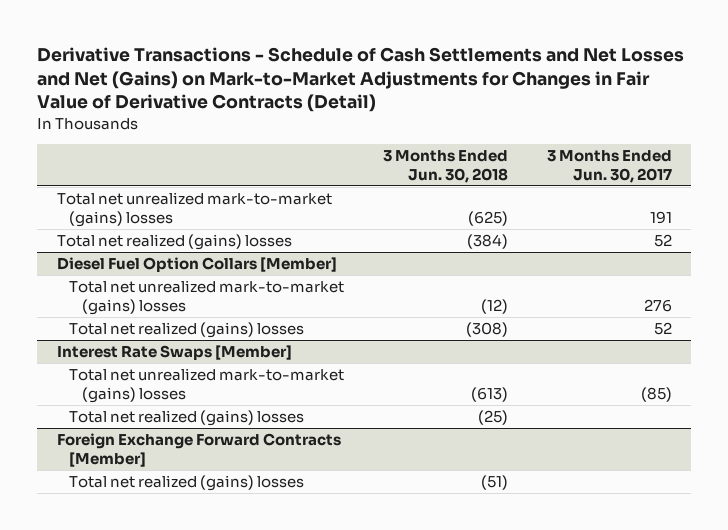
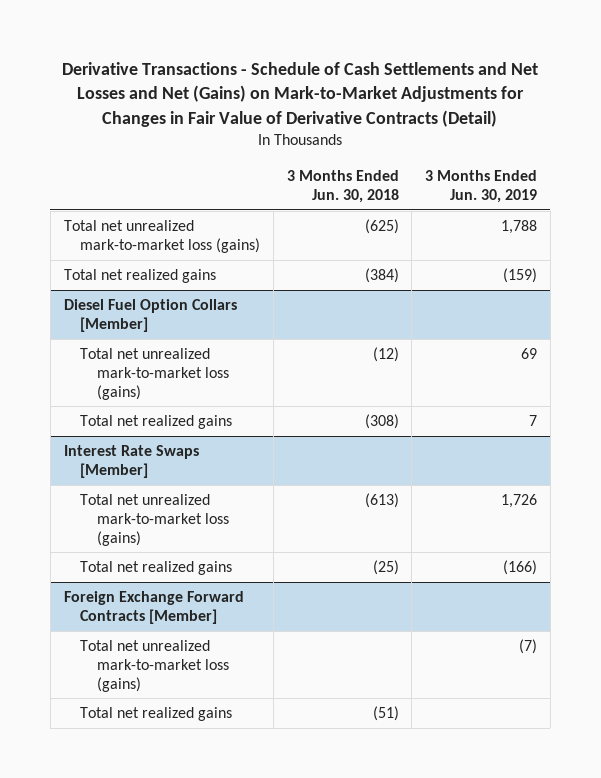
- | 3 Months Ended Jun. 30, 2018 | 3 Months Ended Jun. 30, 2017
+ | 3 Months Ended Jun. 30, 2018 | 3 Months Ended Jun. 30, 2019
- Total net unrealized mark-to-market (gains) losses | (625) | 191
- Total net realized (gains) losses | (384) | 52
+ Total net unrealized mark-to-market loss (gains) | (625) | 1,788
+ Total net realized gains | (384) | (159)
@ Diesel Fuel Option Collars [Member]
- Total net unrealized mark-to-market (gains) losses | (12) | 276
- Total net realized (gains) losses | (308) | 52
+ Total net unrealized mark-to-market loss (gains) | (12) | 69
+ Total net realized gains | (308) | 7
@ Interest Rate Swaps [Member]
- Total net unrealized mark-to-market (gains) losses | (613) | (85)
- Total net realized (gains) losses | (25) |
+ Total net unrealized mark-to-market loss (gains) | (613) | 1,726
+ Total net realized gains | (25) | (166)
@ Foreign Exchange Forward Contracts [Member]
- Total net realized (gains) losses | (51) |
+ Total net unrealized mark-to-market loss (gains) | | (7)
+ Total net realized gains | (51) |

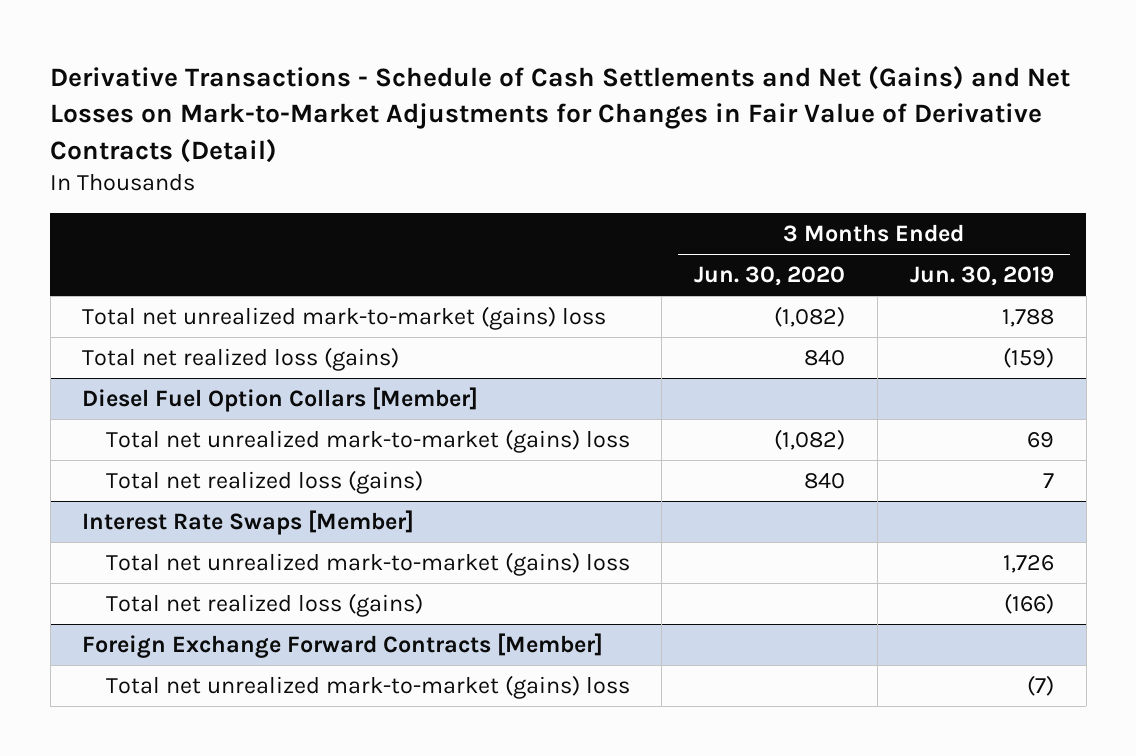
- Derivative Transactions - Schedule of Cash Settlements and Net Losses and Net (Gains) on Mark-to-Market Adjustments for Changes in Fair Value of Derivative Contracts (Detail)
+ Derivative Transactions - Schedule of Cash Settlements and Net (Gains) and Net Losses on Mark-to-Market Adjustments for Changes in Fair Value of Derivative Contracts (Detail)
- | 3 Months Ended Jun. 30, 2018 | 3 Months Ended Jun. 30, 2019
+ | 3 Months Ended Jun. 30, 2020 | 3 Months Ended Jun. 30, 2019
- Total net unrealized mark-to-market loss (gains) | (625) | 1,788
- Total net realized gains | (384) | (159)
+ Total net unrealized mark-to-market (gains) loss | (1,082) | 1,788
+ Total net realized loss (gains) | 840 | (159)
@ Diesel Fuel Option Collars [Member]
- Total net unrealized mark-to-market loss (gains) | (12) | 69
- Total net realized gains | (308) | 7
+ Total net unrealized mark-to-market (gains) loss | (1,082) | 69
+ Total net realized loss (gains) | 840 | 7
@ Interest Rate Swaps [Member]
- Total net unrealized mark-to-market loss (gains) | (613) | 1,726
- Total net realized gains | (25) | (166)
+ Total net unrealized mark-to-market (gains) loss | | 1,726
+ Total net realized loss (gains) | | (166)
@ Foreign Exchange Forward Contracts [Member]
- Total net unrealized mark-to-market loss (gains) | | (7)
- Total net realized gains | (51) |
+ Total net unrealized mark-to-market (gains) loss | | (7)

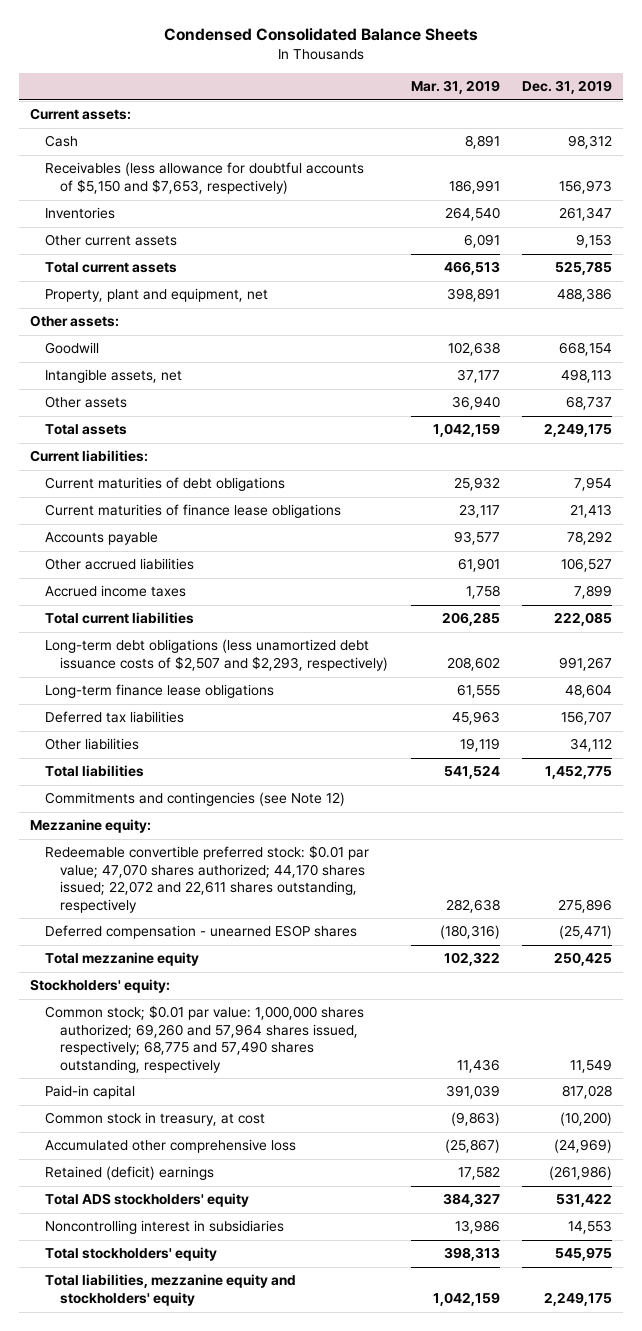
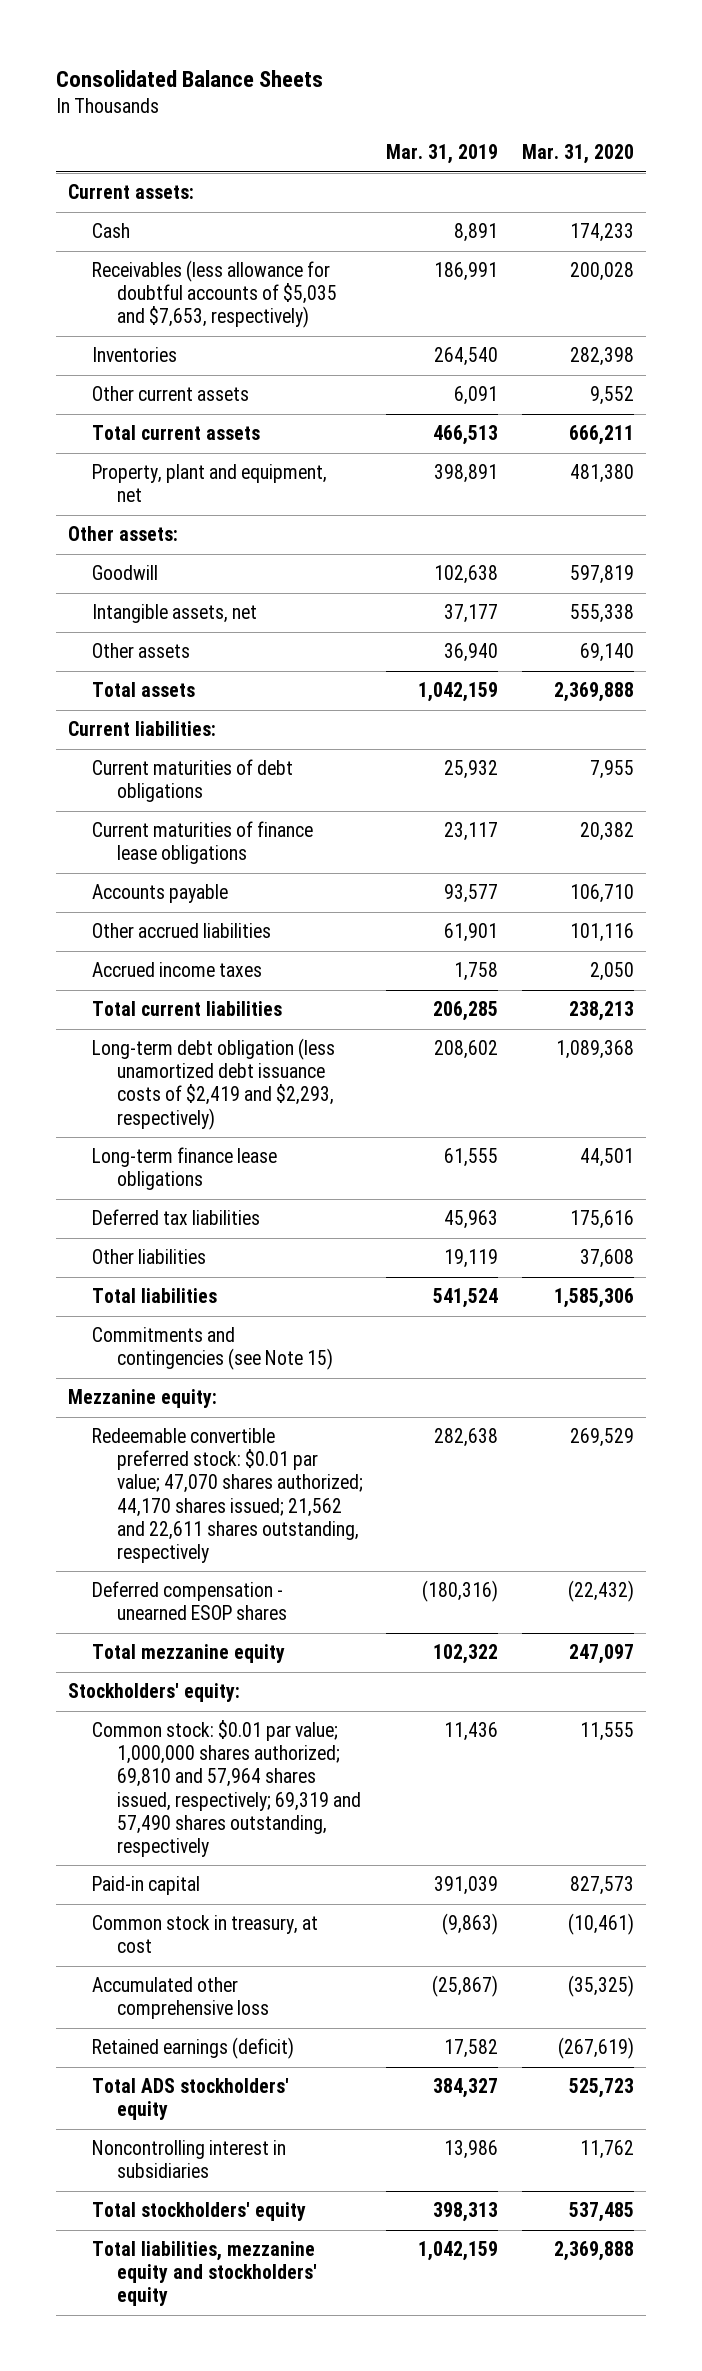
- Condensed Consolidated Balance Sheets
+ Consolidated Balance Sheets
- | Mar. 31, 2019 | Dec. 31, 2019
+ | Mar. 31, 2019 | Mar. 31, 2020
- Receivables (less allowance for doubtful accounts of $5,150 and $7,653, respectively) | 186,991 | 156,973
+ Receivables (less allowance for doubtful accounts of $5,035 and $7,653, respectively) | 186,991 | 200,028
- Long-term debt obligations (less unamortized debt issuance costs of $2,507 and $2,293, respectively) | 208,602 | 991,267
+ Long-term debt obligation (less unamortized debt issuance costs of $2,419 and $2,293, respectively) | 208,602 | 1,089,368
- Commitments and contingencies (see Note 12)
+ Commitments and contingencies (see Note 15)
- Redeemable convertible preferred stock: $0.01 par value; 47,070 shares authorized; 44,170 shares issued; 22,072 and 22,611 shares outstanding, respectively | 282,638 | 275,896
+ Redeemable convertible preferred stock: $0.01 par value; 47,070 shares authorized; 44,170 shares issued; 21,562 and 22,611 shares outstanding, respectively | 282,638 | 269,529
- Common stock; $0.01 par value: 1,000,000 shares authorized; 69,260 and 57,964 shares issued, respectively; 68,775 and 57,490 shares outstanding, respectively | 11,436 | 11,549
+ Common stock: $0.01 par value; 1,000,000 shares authorized; 69,810 and 57,964 shares issued, respectively; 69,319 and 57,490 shares outstanding, respectively | 11,436 | 11,555
- Retained (deficit) earnings | 17,582 | (261,986)
+ Retained earnings (deficit) | 17,582 | (267,619)

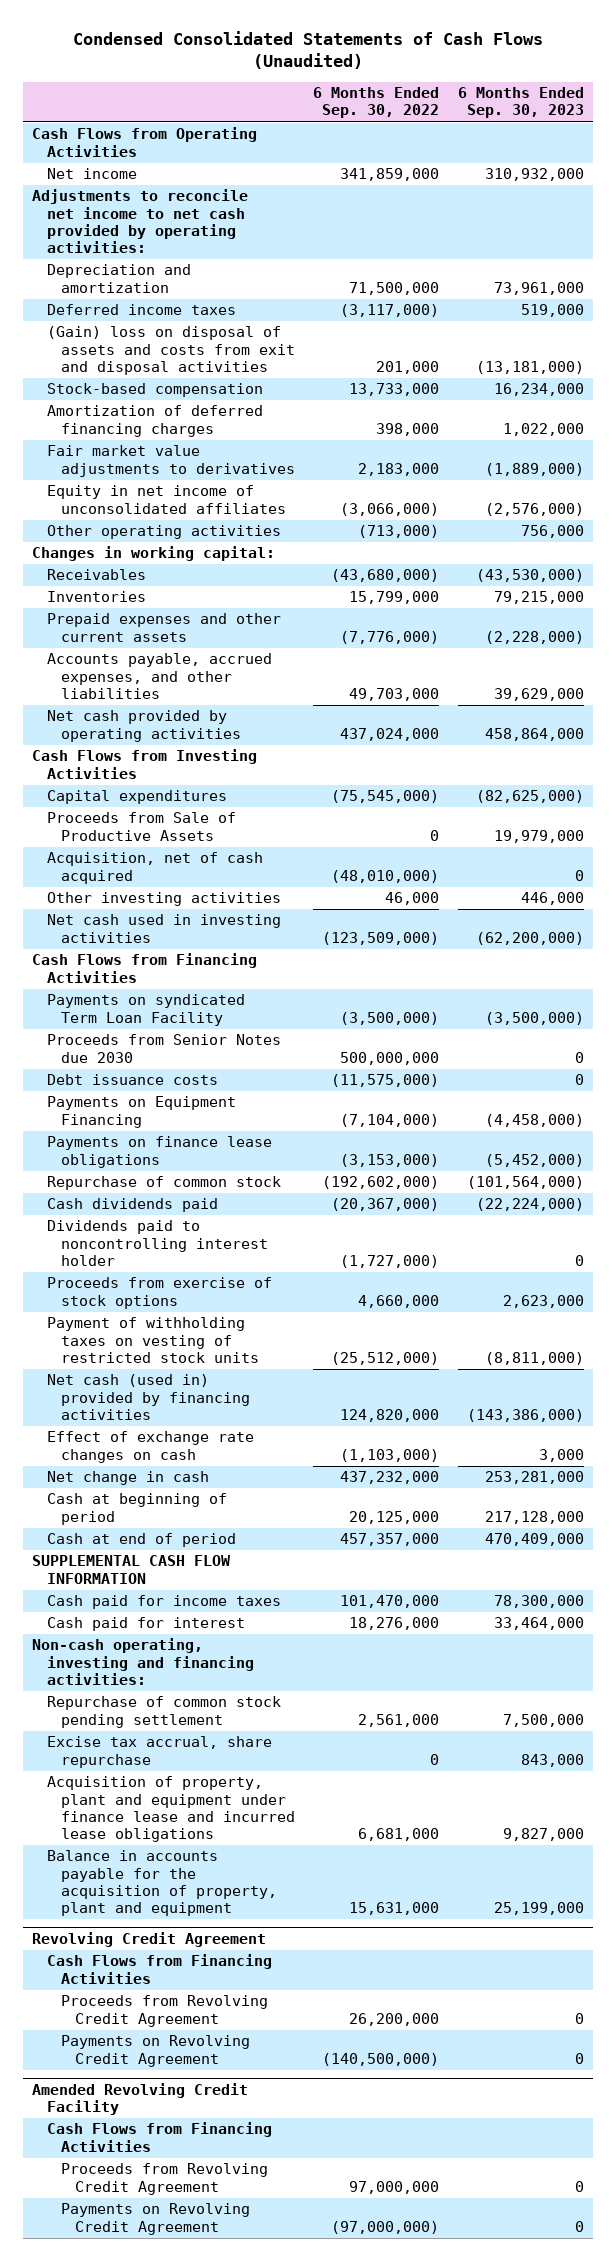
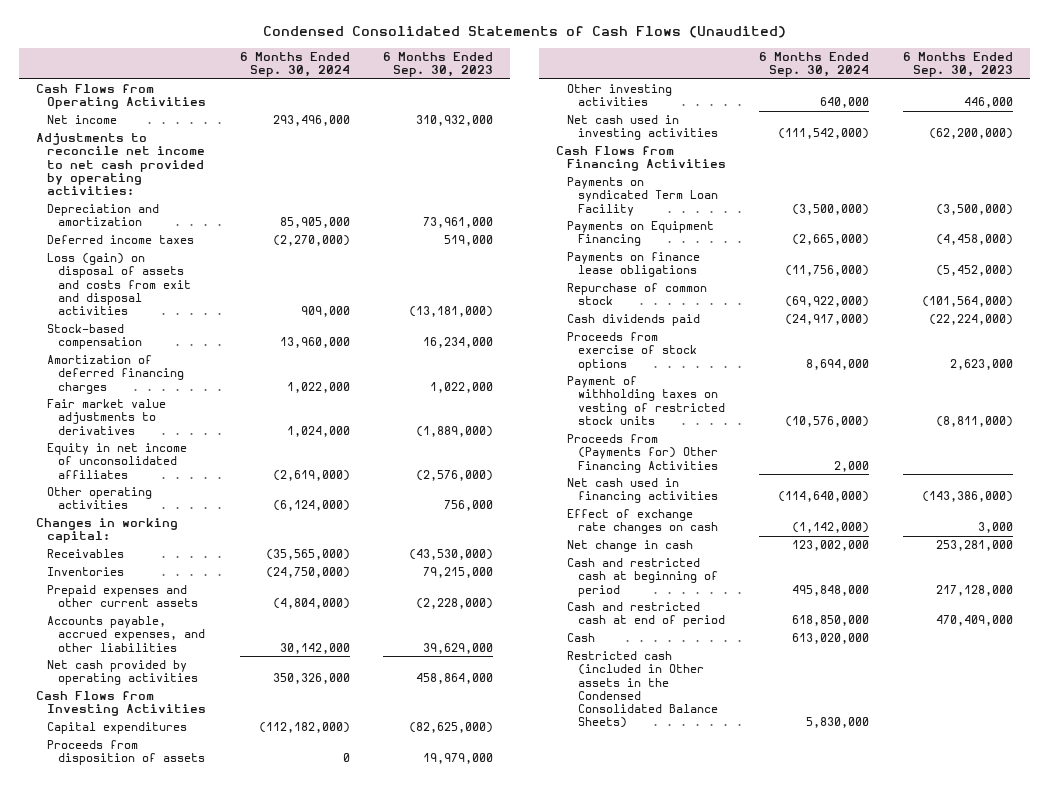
- | 6 Months Ended Sep. 30, 2022 | 6 Months Ended Sep. 30, 2023
+ | 6 Months Ended Sep. 30, 2024 | 6 Months Ended Sep. 30, 2023
- (Gain) loss on disposal of assets and costs from exit and disposal activities | 201,000 | (13,181,000)
+ Loss (gain) on disposal of assets and costs from exit and disposal activities | 909,000 | (13,181,000)
- Proceeds from Sale of Productive Assets | 0 | 19,979,000
- Acquisition, net of cash acquired | (48,010,000) | 0
+ Proceeds from disposition of assets | 0 | 19,979,000
- Proceeds from Senior Notes due 2030 | 500,000,000 | 0
- Debt issuance costs | (11,575,000) | 0
- Dividends paid to noncontrolling interest holder | (1,727,000) | 0
- Net cash (used in) provided by financing activities | 124,820,000 | (143,386,000)
+ Proceeds from (Payments for) Other Financing Activities | 2,000 |
+ Net cash used in financing activities | (114,640,000) | (143,386,000)
- Cash at beginning of period | 20,125,000 | 217,128,000
- Cash at end of period | 457,357,000 | 470,409,000
- SUPPLEMENTAL CASH FLOW INFORMATION
- Cash paid for income taxes | 101,470,000 | 78,300,000
- Cash paid for interest | 18,276,000 | 33,464,000
- Non-cash operating, investing and financing activities:
- Repurchase of common stock pending settlement | 2,561,000 | 7,500,000
- Excise tax accrual, share repurchase | 0 | 843,000
- Acquisition of property, plant and equipment under finance lease and incurred lease obligations | 6,681,000 | 9,827,000
- Balance in accounts payable for the acquisition of property, plant and equipment | 15,631,000 | 25,199,000
- Revolving Credit Agreement
- Cash Flows from Financing Activities
- Proceeds from Revolving Credit Agreement | 26,200,000 | 0
- Payments on Revolving Credit Agreement | (140,500,000) | 0
- Amended Revolving Credit Facility
- Cash Flows from Financing Activities
- Proceeds from Revolving Credit Agreement | 97,000,000 | 0
- Payments on Revolving Credit Agreement | (97,000,000) | 0
+ Cash and restricted cash at beginning of period | 495,848,000 | 217,128,000
+ Cash and restricted cash at end of period | 618,850,000 | 470,409,000
+ Cash | 613,020,000 |
+ Restricted cash (included in Other assets in the Condensed Consolidated Balance Sheets) | 5,830,000 |

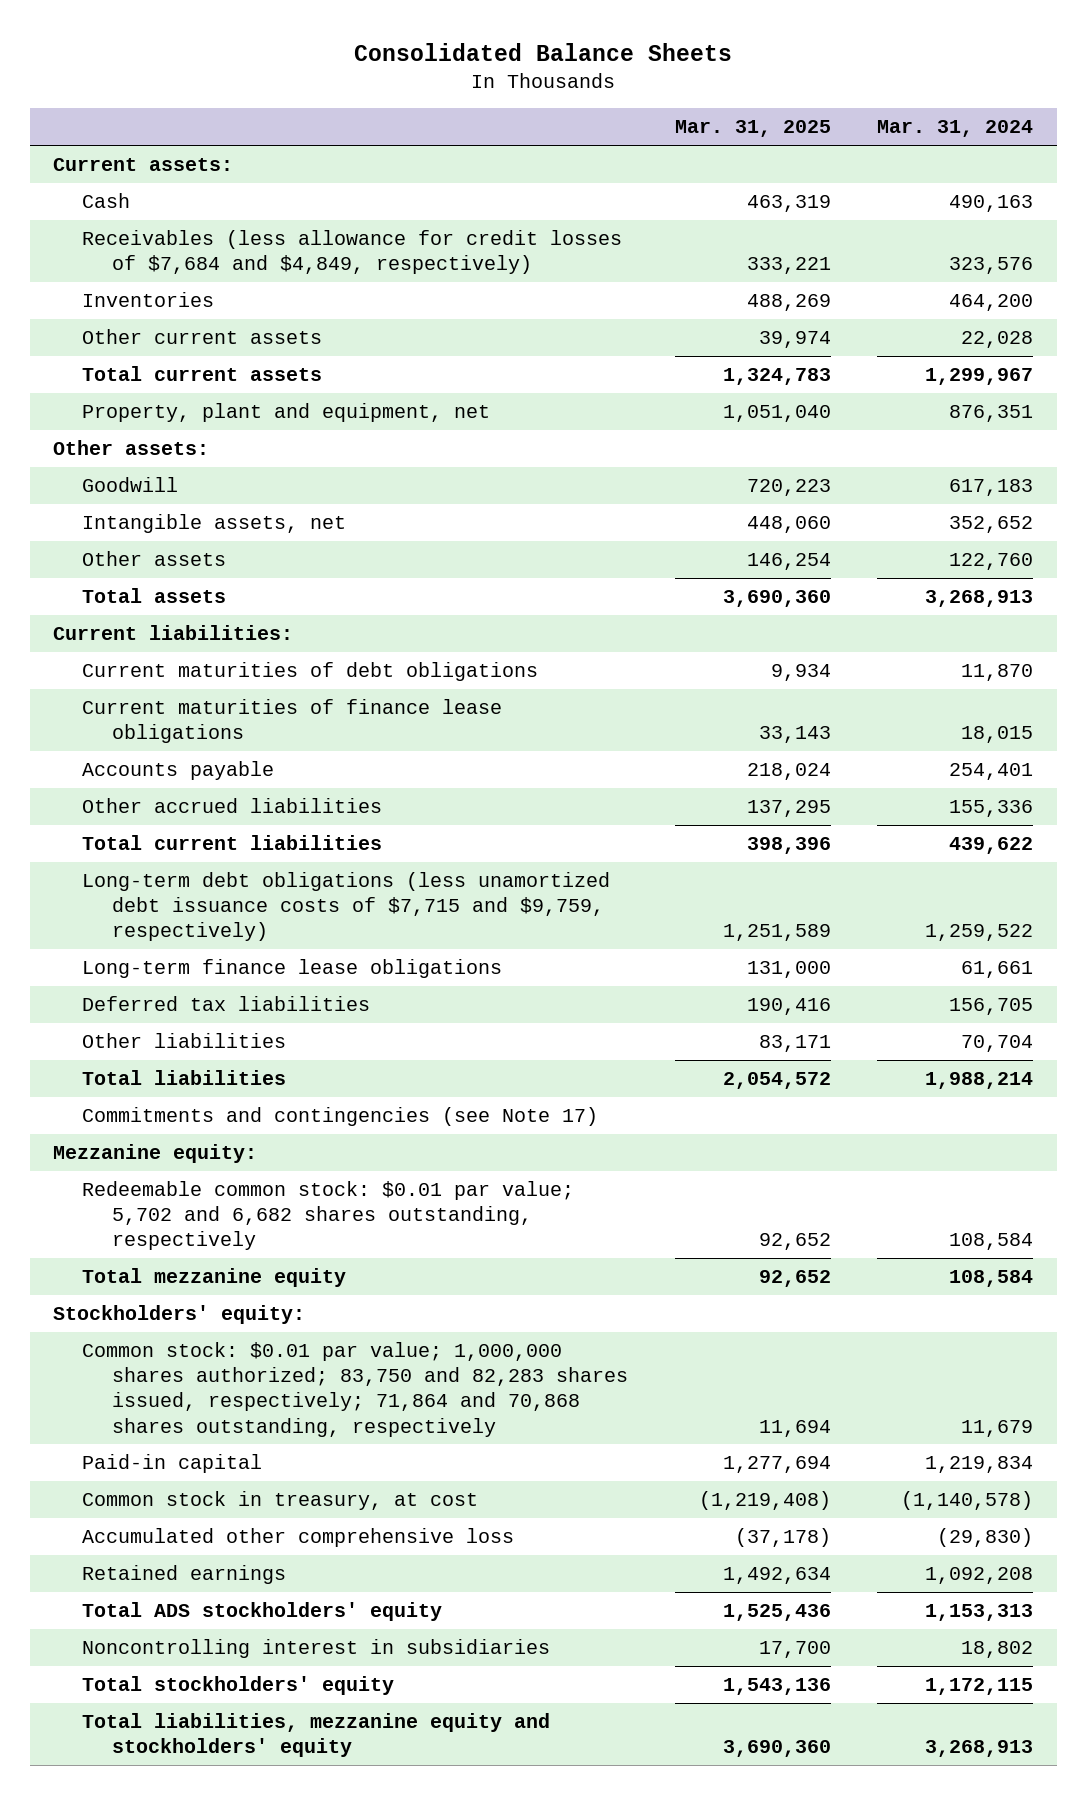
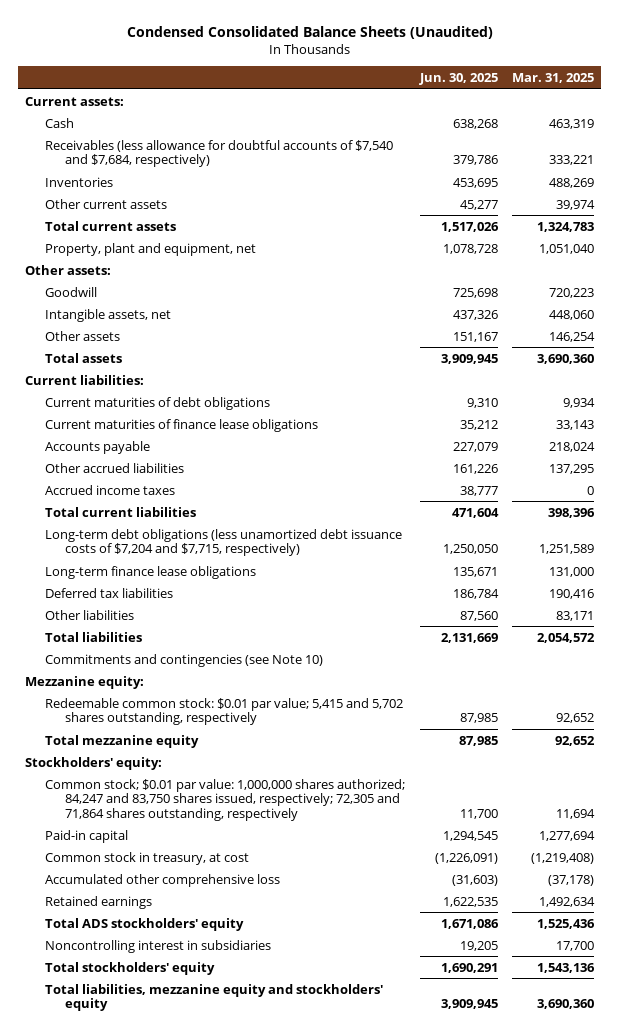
- Consolidated Balance Sheets
+ Condensed Consolidated Balance Sheets (Unaudited)
- | Mar. 31, 2025 | Mar. 31, 2024
+ | Jun. 30, 2025 | Mar. 31, 2025
- Receivables (less allowance for credit losses of $7,684 and $4,849, respectively) | 333,221 | 323,576
+ Receivables (less allowance for doubtful accounts of $7,540 and $7,684, respectively) | 379,786 | 333,221
+ Accrued income taxes | 38,777 | 0
- Long-term debt obligations (less unamortized debt issuance costs of $7,715 and $9,759, respectively) | 1,251,589 | 1,259,522
+ Long-term debt obligations (less unamortized debt issuance costs of $7,204 and $7,715, respectively) | 1,250,050 | 1,251,589
- Commitments and contingencies (see Note 17)
+ Commitments and contingencies (see Note 10)
- Redeemable common stock: $0.01 par value; 5,702 and 6,682 shares outstanding, respectively | 92,652 | 108,584
+ Redeemable common stock: $0.01 par value; 5,415 and 5,702 shares outstanding, respectively | 87,985 | 92,652
- Common stock: $0.01 par value; 1,000,000 shares authorized; 83,750 and 82,283 shares issued, respectively; 71,864 and 70,868 shares outstanding, respectively | 11,694 | 11,679
+ Common stock; $0.01 par value: 1,000,000 shares authorized; 84,247 and 83,750 shares issued, respectively; 72,305 and 71,864 shares outstanding, respectively | 11,700 | 11,694

